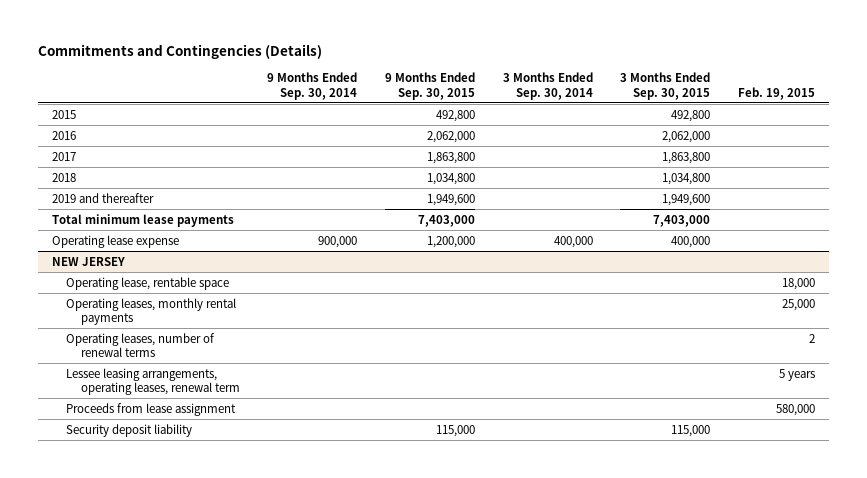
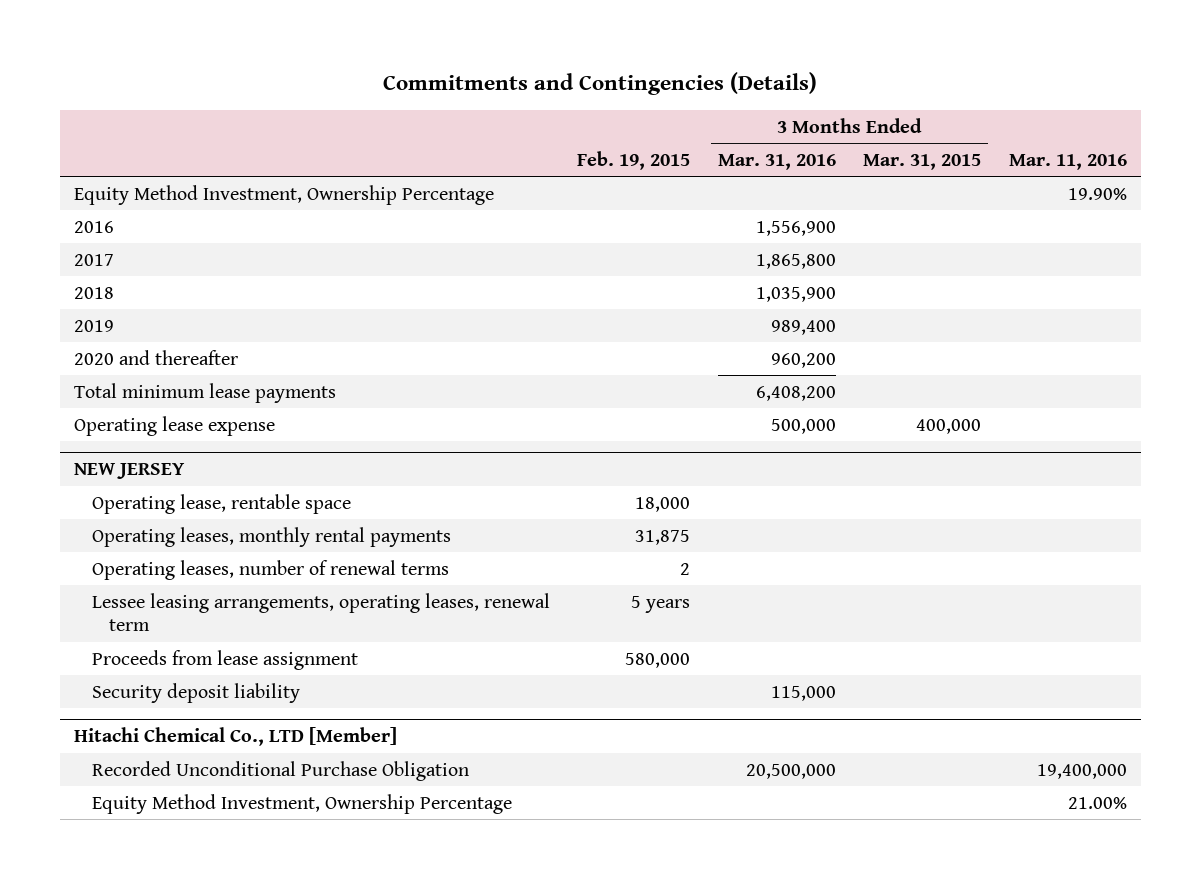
- | 9 Months Ended Sep. 30, 2014 | 9 Months Ended Sep. 30, 2015 | 3 Months Ended Sep. 30, 2014 | 3 Months Ended Sep. 30, 2015 | Feb. 19, 2015
+ | Feb. 19, 2015 | 3 Months Ended Mar. 31, 2016 | 3 Months Ended Mar. 31, 2015 | Mar. 11, 2016
- 2015 | | 492,800 | | 492,800 |
+ Equity Method Investment, Ownership Percentage | | | | 19.90%
- 2019 and thereafter | | 1,949,600 | | 1,949,600 |
+ 2019 | | 989,400 | |
+ 2020 and thereafter | | 960,200 | |
@ NEW JERSEY
- Operating leases, monthly rental payments | | | | | 25,000
+ Operating leases, monthly rental payments | 31,875 | | |
+ Hitachi Chemical Co., LTD [Member]
+ Recorded Unconditional Purchase Obligation | | 20,500,000 | | 19,400,000
+ Equity Method Investment, Ownership Percentage | | | | 21.00%

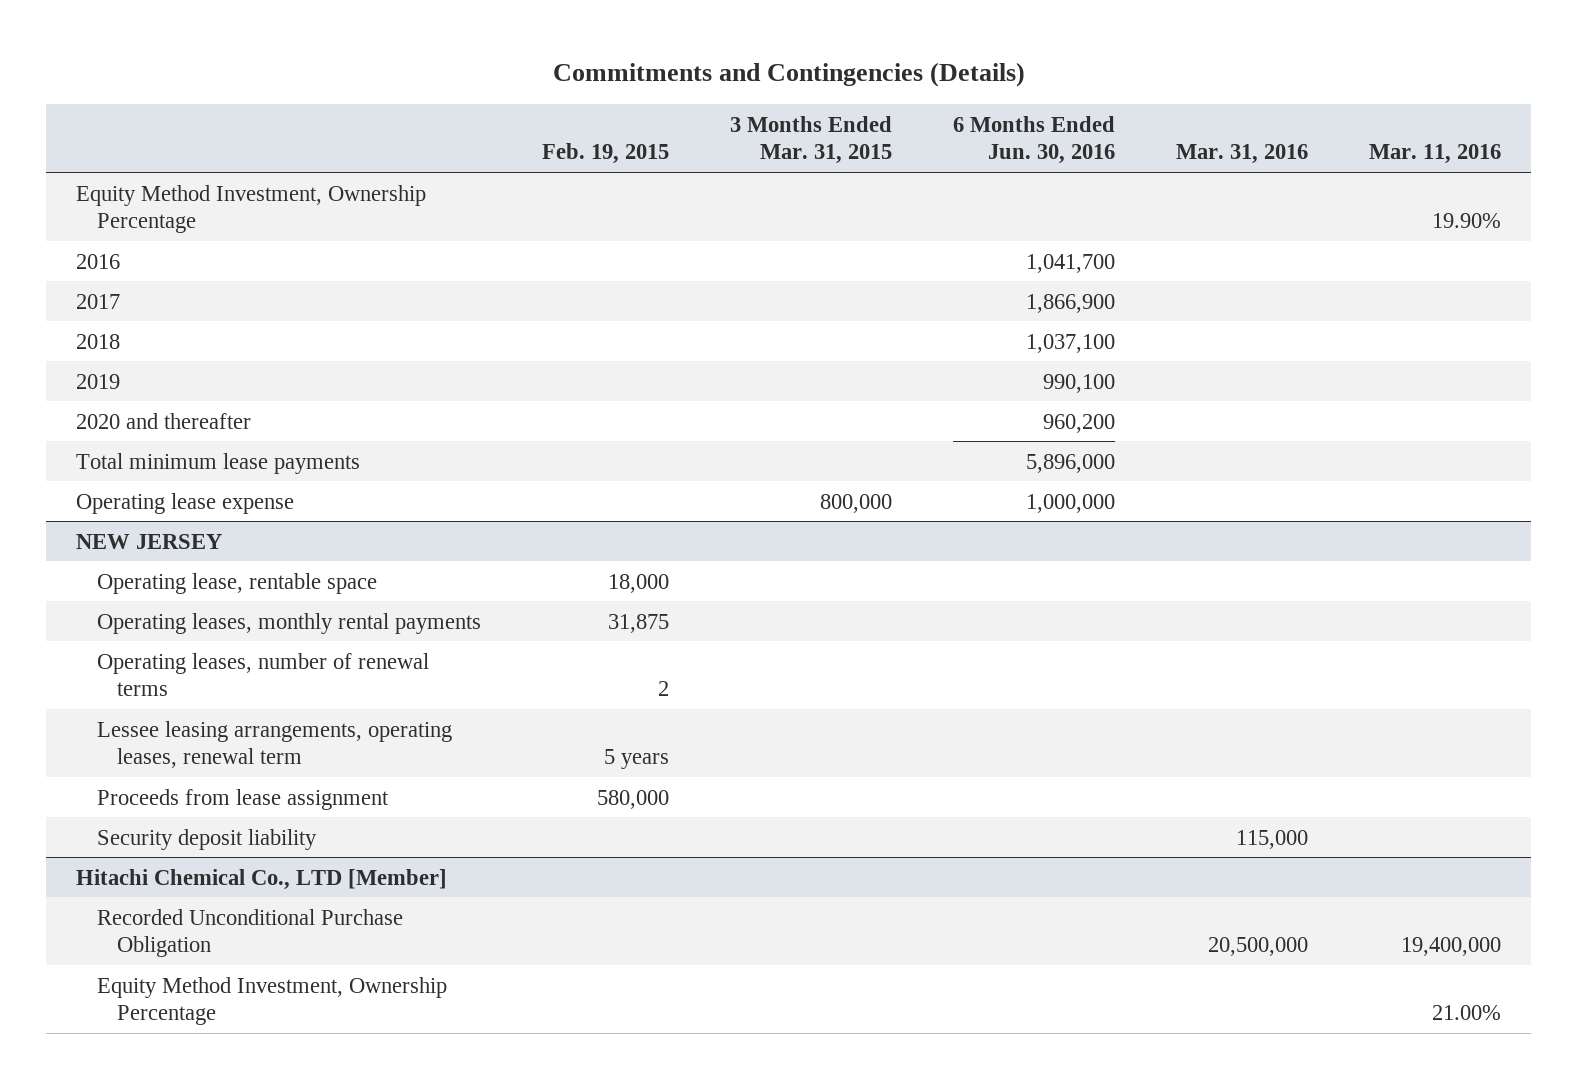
- | Feb. 19, 2015 | 3 Months Ended Mar. 31, 2016 | 3 Months Ended Mar. 31, 2015 | Mar. 11, 2016
+ | Feb. 19, 2015 | 3 Months Ended Mar. 31, 2015 | 6 Months Ended Jun. 30, 2016 | Mar. 31, 2016 | Mar. 11, 2016
- Operating lease expense | | 500,000 | 400,000 |
+ Operating lease expense | | 800,000 | 1,000,000 | |

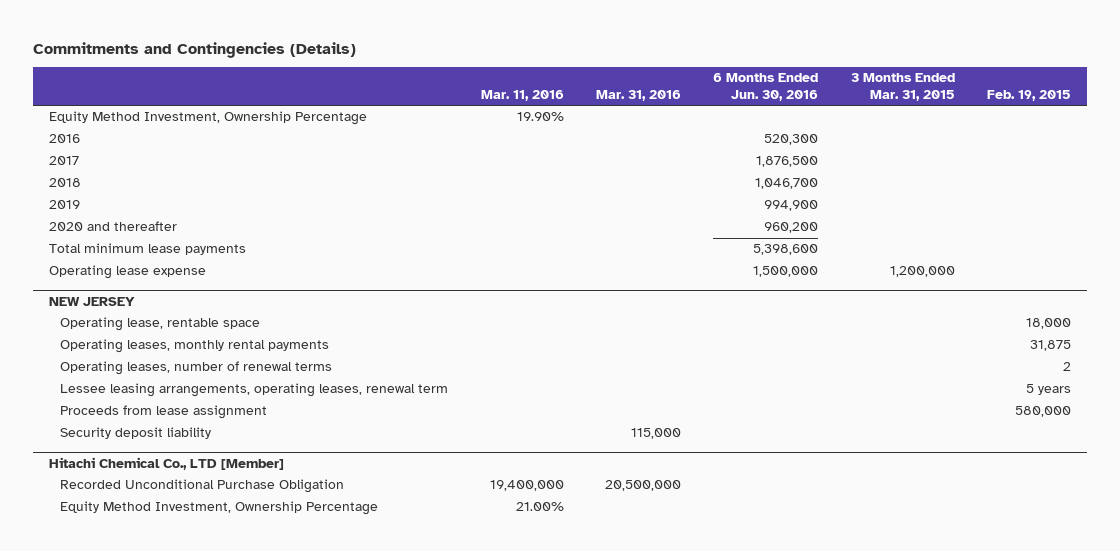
- | Feb. 19, 2015 | 3 Months Ended Mar. 31, 2015 | 6 Months Ended Jun. 30, 2016 | Mar. 31, 2016 | Mar. 11, 2016
+ | Mar. 11, 2016 | Mar. 31, 2016 | 6 Months Ended Jun. 30, 2016 | 3 Months Ended Mar. 31, 2015 | Feb. 19, 2015
- 2016 | | | 1,041,700 | |
- 2017 | | | 1,866,900 | |
- 2018 | | | 1,037,100 | |
- 2019 | | | 990,100 | |
+ 2016 | | | 520,300 | |
+ 2017 | | | 1,876,500 | |
+ 2018 | | | 1,046,700 | |
+ 2019 | | | 994,900 | |
- Total minimum lease payments | | | 5,896,000 | |
- Operating lease expense | | 800,000 | 1,000,000 | |
+ Total minimum lease payments | | | 5,398,600 | |
+ Operating lease expense | | | 1,500,000 | 1,200,000 |

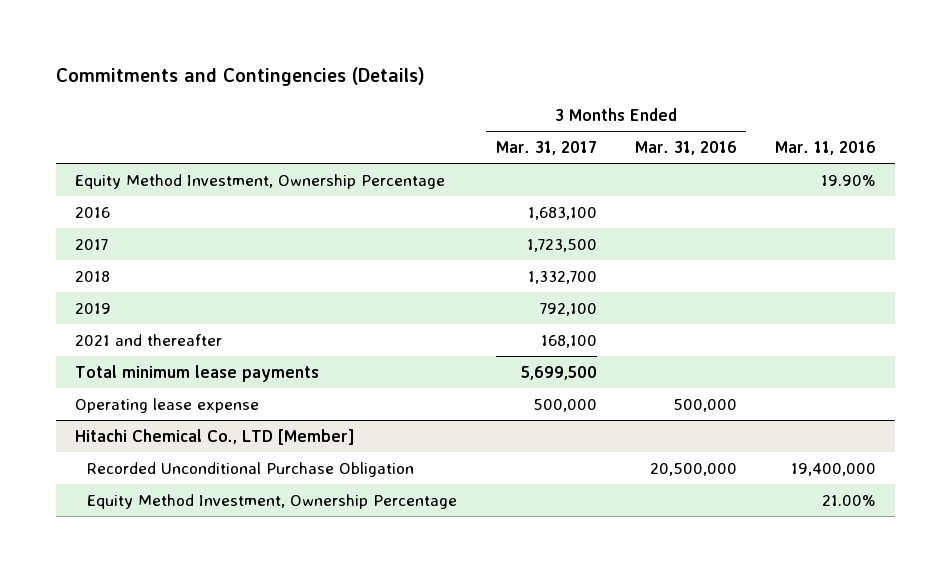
- | Mar. 11, 2016 | Mar. 31, 2016 | 6 Months Ended Jun. 30, 2016 | 3 Months Ended Mar. 31, 2015 | Feb. 19, 2015
+ | 3 Months Ended Mar. 31, 2017 | 3 Months Ended Mar. 31, 2016 | Mar. 11, 2016
- 2020 and thereafter | | | 960,200 | |
+ 2021 and thereafter | 168,100 | |
- NEW JERSEY
- Operating lease, rentable space | | | | | 18,000
- Operating leases, monthly rental payments | | | | | 31,875
- Operating leases, number of renewal terms | | | | | 2
- Lessee leasing arrangements, operating leases, renewal term | | | | | 5 years
- Proceeds from lease assignment | | | | | 580,000
- Security deposit liability | | 115,000 | | |

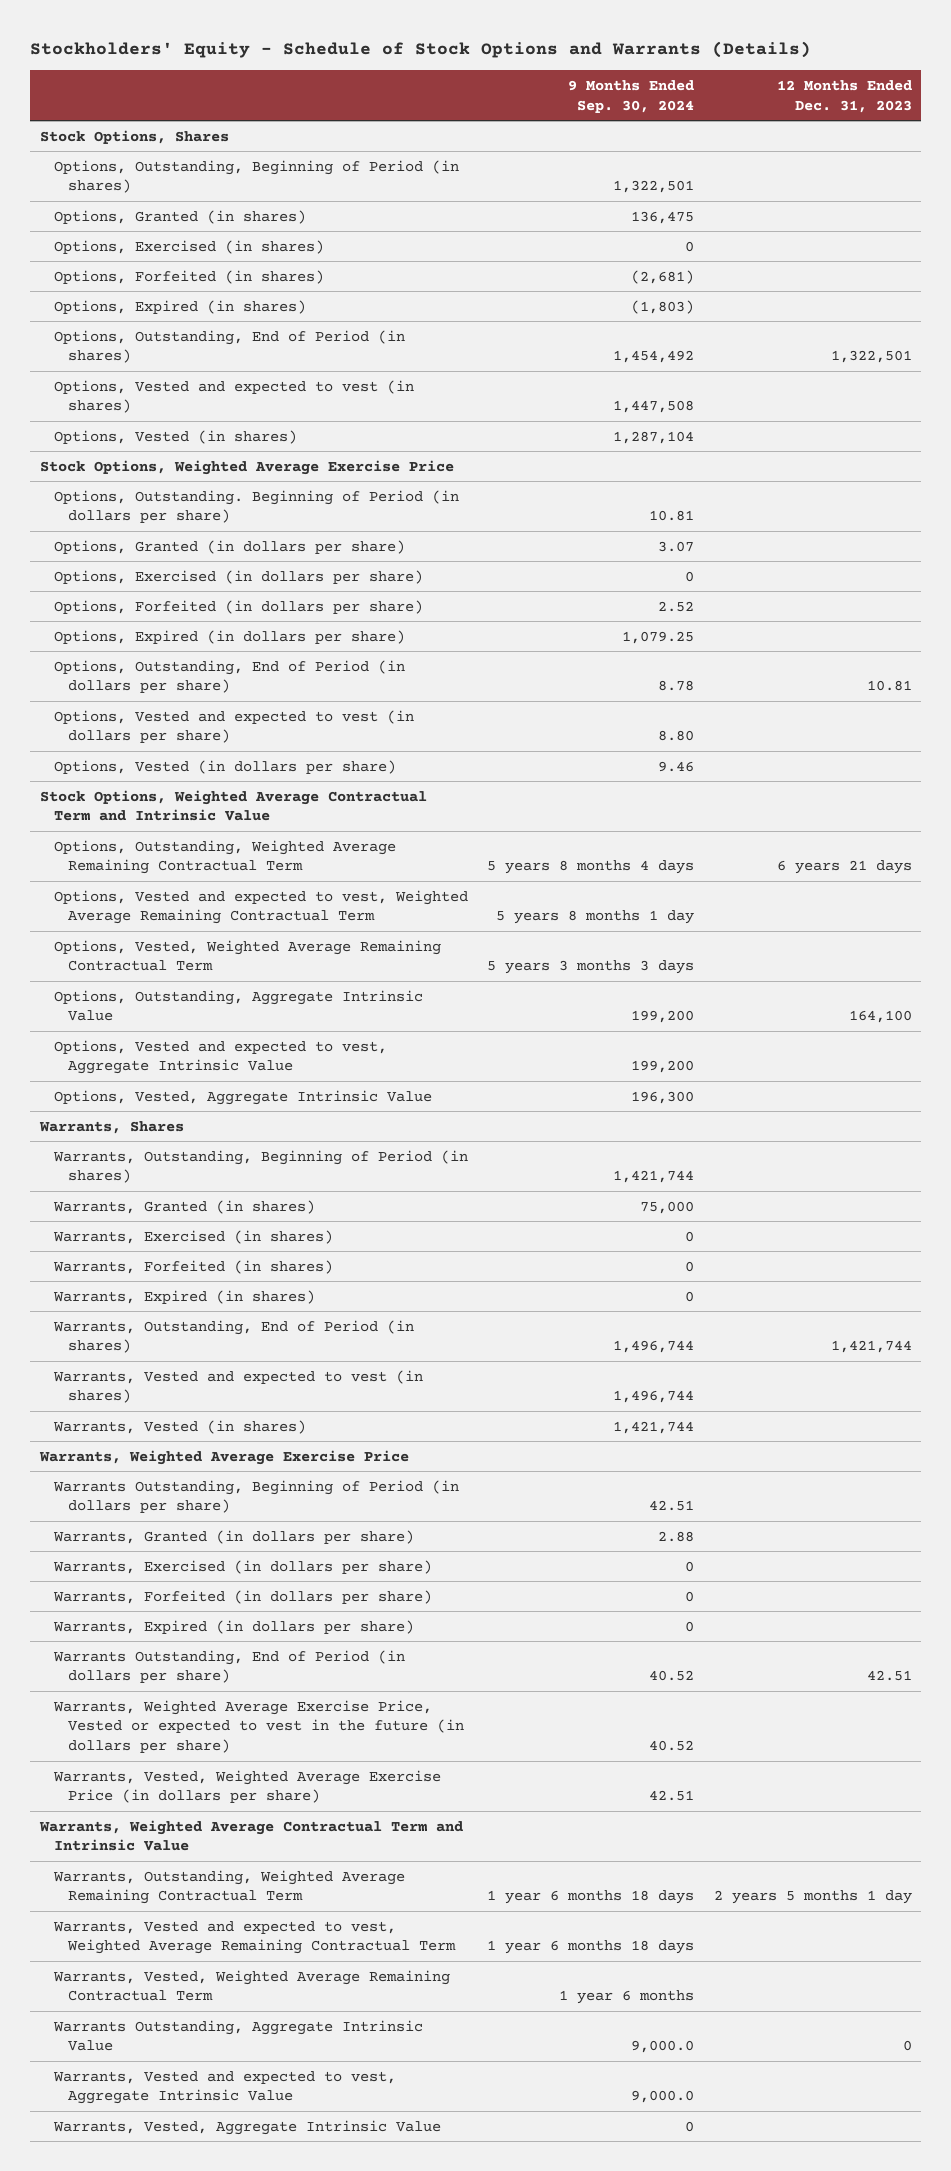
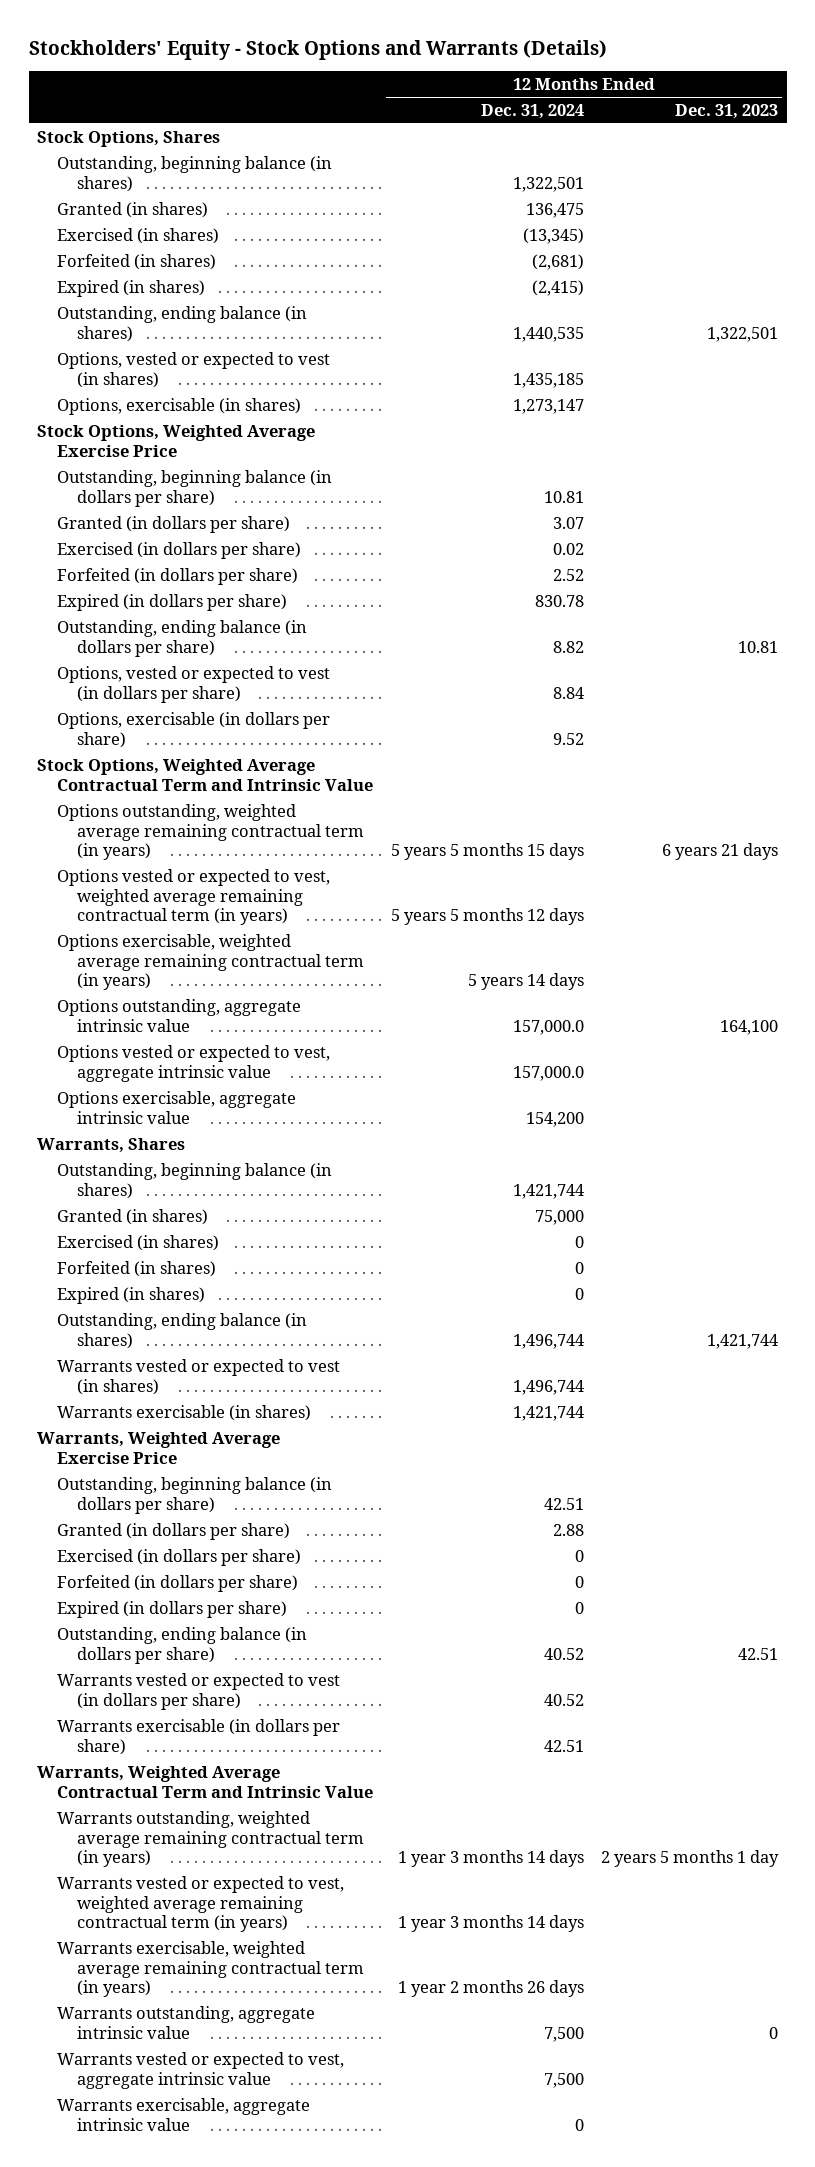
- Stockholders' Equity - Schedule of Stock Options and Warrants (Details)
+ Stockholders' Equity - Stock Options and Warrants (Details)
- | 9 Months Ended Sep. 30, 2024 | 12 Months Ended Dec. 31, 2023
+ | 12 Months Ended Dec. 31, 2024 | 12 Months Ended Dec. 31, 2023
- Options, Outstanding, Beginning of Period (in shares) | 1,322,501 |
- Options, Granted (in shares) | 136,475 |
- Options, Exercised (in shares) | 0 |
- Options, Forfeited (in shares) | (2,681) |
- Options, Expired (in shares) | (1,803) |
- Options, Outstanding, End of Period (in shares) | 1,454,492 | 1,322,501
- Options, Vested and expected to vest (in shares) | 1,447,508 |
- Options, Vested (in shares) | 1,287,104 |
+ Outstanding, beginning balance (in shares) | 1,322,501 |
+ Granted (in shares) | 136,475 |
+ Exercised (in shares) | (13,345) |
+ Forfeited (in shares) | (2,681) |
+ Expired (in shares) | (2,415) |
+ Outstanding, ending balance (in shares) | 1,440,535 | 1,322,501
+ Options, vested or expected to vest (in shares) | 1,435,185 |
+ Options, exercisable (in shares) | 1,273,147 |
- Options, Outstanding. Beginning of Period (in dollars per share) | 10.81 |
- Options, Granted (in dollars per share) | 3.07 |
- Options, Exercised (in dollars per share) | 0 |
- Options, Forfeited (in dollars per share) | 2.52 |
- Options, Expired (in dollars per share) | 1,079.25 |
- Options, Outstanding, End of Period (in dollars per share) | 8.78 | 10.81
- Options, Vested and expected to vest (in dollars per share) | 8.80 |
- Options, Vested (in dollars per share) | 9.46 |
+ Outstanding, beginning balance (in dollars per share) | 10.81 |
+ Granted (in dollars per share) | 3.07 |
+ Exercised (in dollars per share) | 0.02 |
+ Forfeited (in dollars per share) | 2.52 |
+ Expired (in dollars per share) | 830.78 |
+ Outstanding, ending balance (in dollars per share) | 8.82 | 10.81
+ Options, vested or expected to vest (in dollars per share) | 8.84 |
+ Options, exercisable (in dollars per share) | 9.52 |
- Options, Outstanding, Weighted Average Remaining Contractual Term | 5 years 8 months 4 days | 6 years 21 days
- Options, Vested and expected to vest, Weighted Average Remaining Contractual Term | 5 years 8 months 1 day |
- Options, Vested, Weighted Average Remaining Contractual Term | 5 years 3 months 3 days |
- Options, Outstanding, Aggregate Intrinsic Value | 199,200 | 164,100
- Options, Vested and expected to vest, Aggregate Intrinsic Value | 199,200 |
- Options, Vested, Aggregate Intrinsic Value | 196,300 |
+ Options outstanding, weighted average remaining contractual term (in years) | 5 years 5 months 15 days | 6 years 21 days
+ Options vested or expected to vest, weighted average remaining contractual term (in years) | 5 years 5 months 12 days |
+ Options exercisable, weighted average remaining contractual term (in years) | 5 years 14 days |
+ Options outstanding, aggregate intrinsic value | 157,000.0 | 164,100
+ Options vested or expected to vest, aggregate intrinsic value | 157,000.0 |
+ Options exercisable, aggregate intrinsic value | 154,200 |
- Warrants, Outstanding, Beginning of Period (in shares) | 1,421,744 |
- Warrants, Granted (in shares) | 75,000 |
- Warrants, Exercised (in shares) | 0 |
- Warrants, Forfeited (in shares) | 0 |
- Warrants, Expired (in shares) | 0 |
- Warrants, Outstanding, End of Period (in shares) | 1,496,744 | 1,421,744
- Warrants, Vested and expected to vest (in shares) | 1,496,744 |
- Warrants, Vested (in shares) | 1,421,744 |
+ Outstanding, beginning balance (in shares) | 1,421,744 |
+ Granted (in shares) | 75,000 |
+ Exercised (in shares) | 0 |
+ Forfeited (in shares) | 0 |
+ Expired (in shares) | 0 |
+ Outstanding, ending balance (in shares) | 1,496,744 | 1,421,744
+ Warrants vested or expected to vest (in shares) | 1,496,744 |
+ Warrants exercisable (in shares) | 1,421,744 |
- Warrants Outstanding, Beginning of Period (in dollars per share) | 42.51 |
- Warrants, Granted (in dollars per share) | 2.88 |
- Warrants, Exercised (in dollars per share) | 0 |
- Warrants, Forfeited (in dollars per share) | 0 |
- Warrants, Expired (in dollars per share) | 0 |
- Warrants Outstanding, End of Period (in dollars per share) | 40.52 | 42.51
- Warrants, Weighted Average Exercise Price, Vested or expected to vest in the future (in dollars per share) | 40.52 |
- Warrants, Vested, Weighted Average Exercise Price (in dollars per share) | 42.51 |
+ Outstanding, beginning balance (in dollars per share) | 42.51 |
+ Granted (in dollars per share) | 2.88 |
+ Exercised (in dollars per share) | 0 |
+ Forfeited (in dollars per share) | 0 |
+ Expired (in dollars per share) | 0 |
+ Outstanding, ending balance (in dollars per share) | 40.52 | 42.51
+ Warrants vested or expected to vest (in dollars per share) | 40.52 |
+ Warrants exercisable (in dollars per share) | 42.51 |
- Warrants, Outstanding, Weighted Average Remaining Contractual Term | 1 year 6 months 18 days | 2 years 5 months 1 day
- Warrants, Vested and expected to vest, Weighted Average Remaining Contractual Term | 1 year 6 months 18 days |
- Warrants, Vested, Weighted Average Remaining Contractual Term | 1 year 6 months |
- Warrants Outstanding, Aggregate Intrinsic Value | 9,000.0 | 0
- Warrants, Vested and expected to vest, Aggregate Intrinsic Value | 9,000.0 |
- Warrants, Vested, Aggregate Intrinsic Value | 0 |
+ Warrants outstanding, weighted average remaining contractual term (in years) | 1 year 3 months 14 days | 2 years 5 months 1 day
+ Warrants vested or expected to vest, weighted average remaining contractual term (in years) | 1 year 3 months 14 days |
+ Warrants exercisable, weighted average remaining contractual term (in years) | 1 year 2 months 26 days |
+ Warrants outstanding, aggregate intrinsic value | 7,500 | 0
+ Warrants vested or expected to vest, aggregate intrinsic value | 7,500 |
+ Warrants exercisable, aggregate intrinsic value | 0 |

